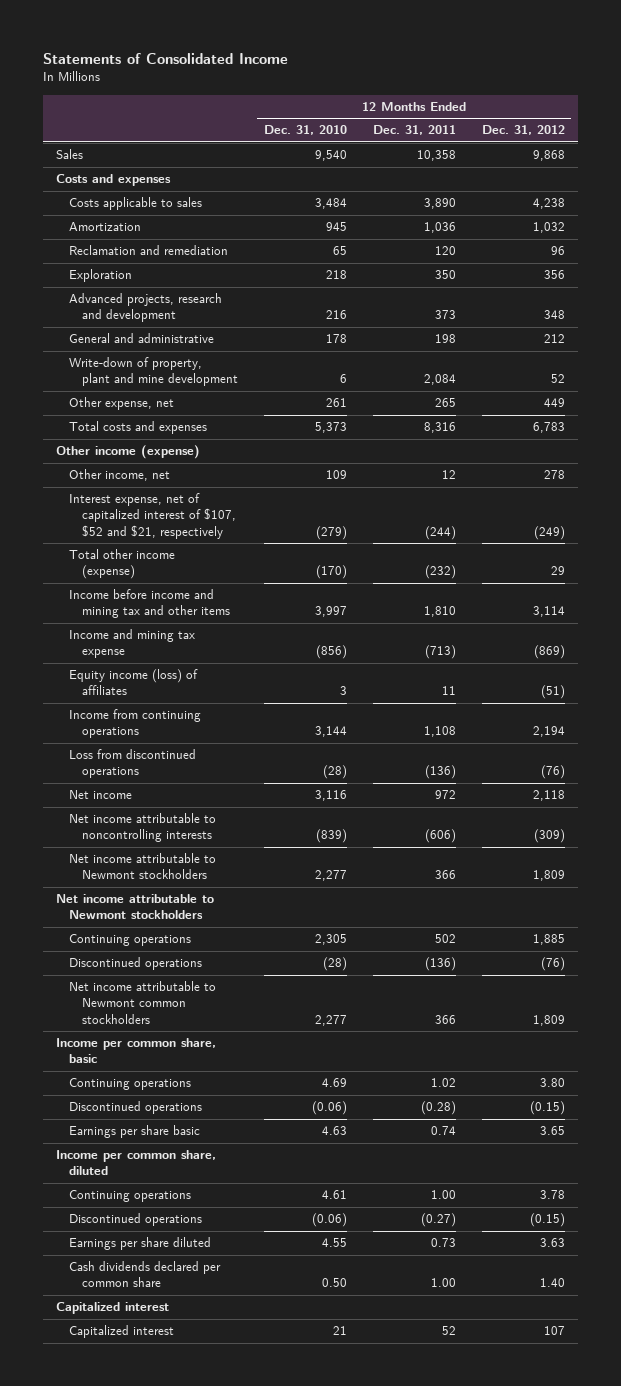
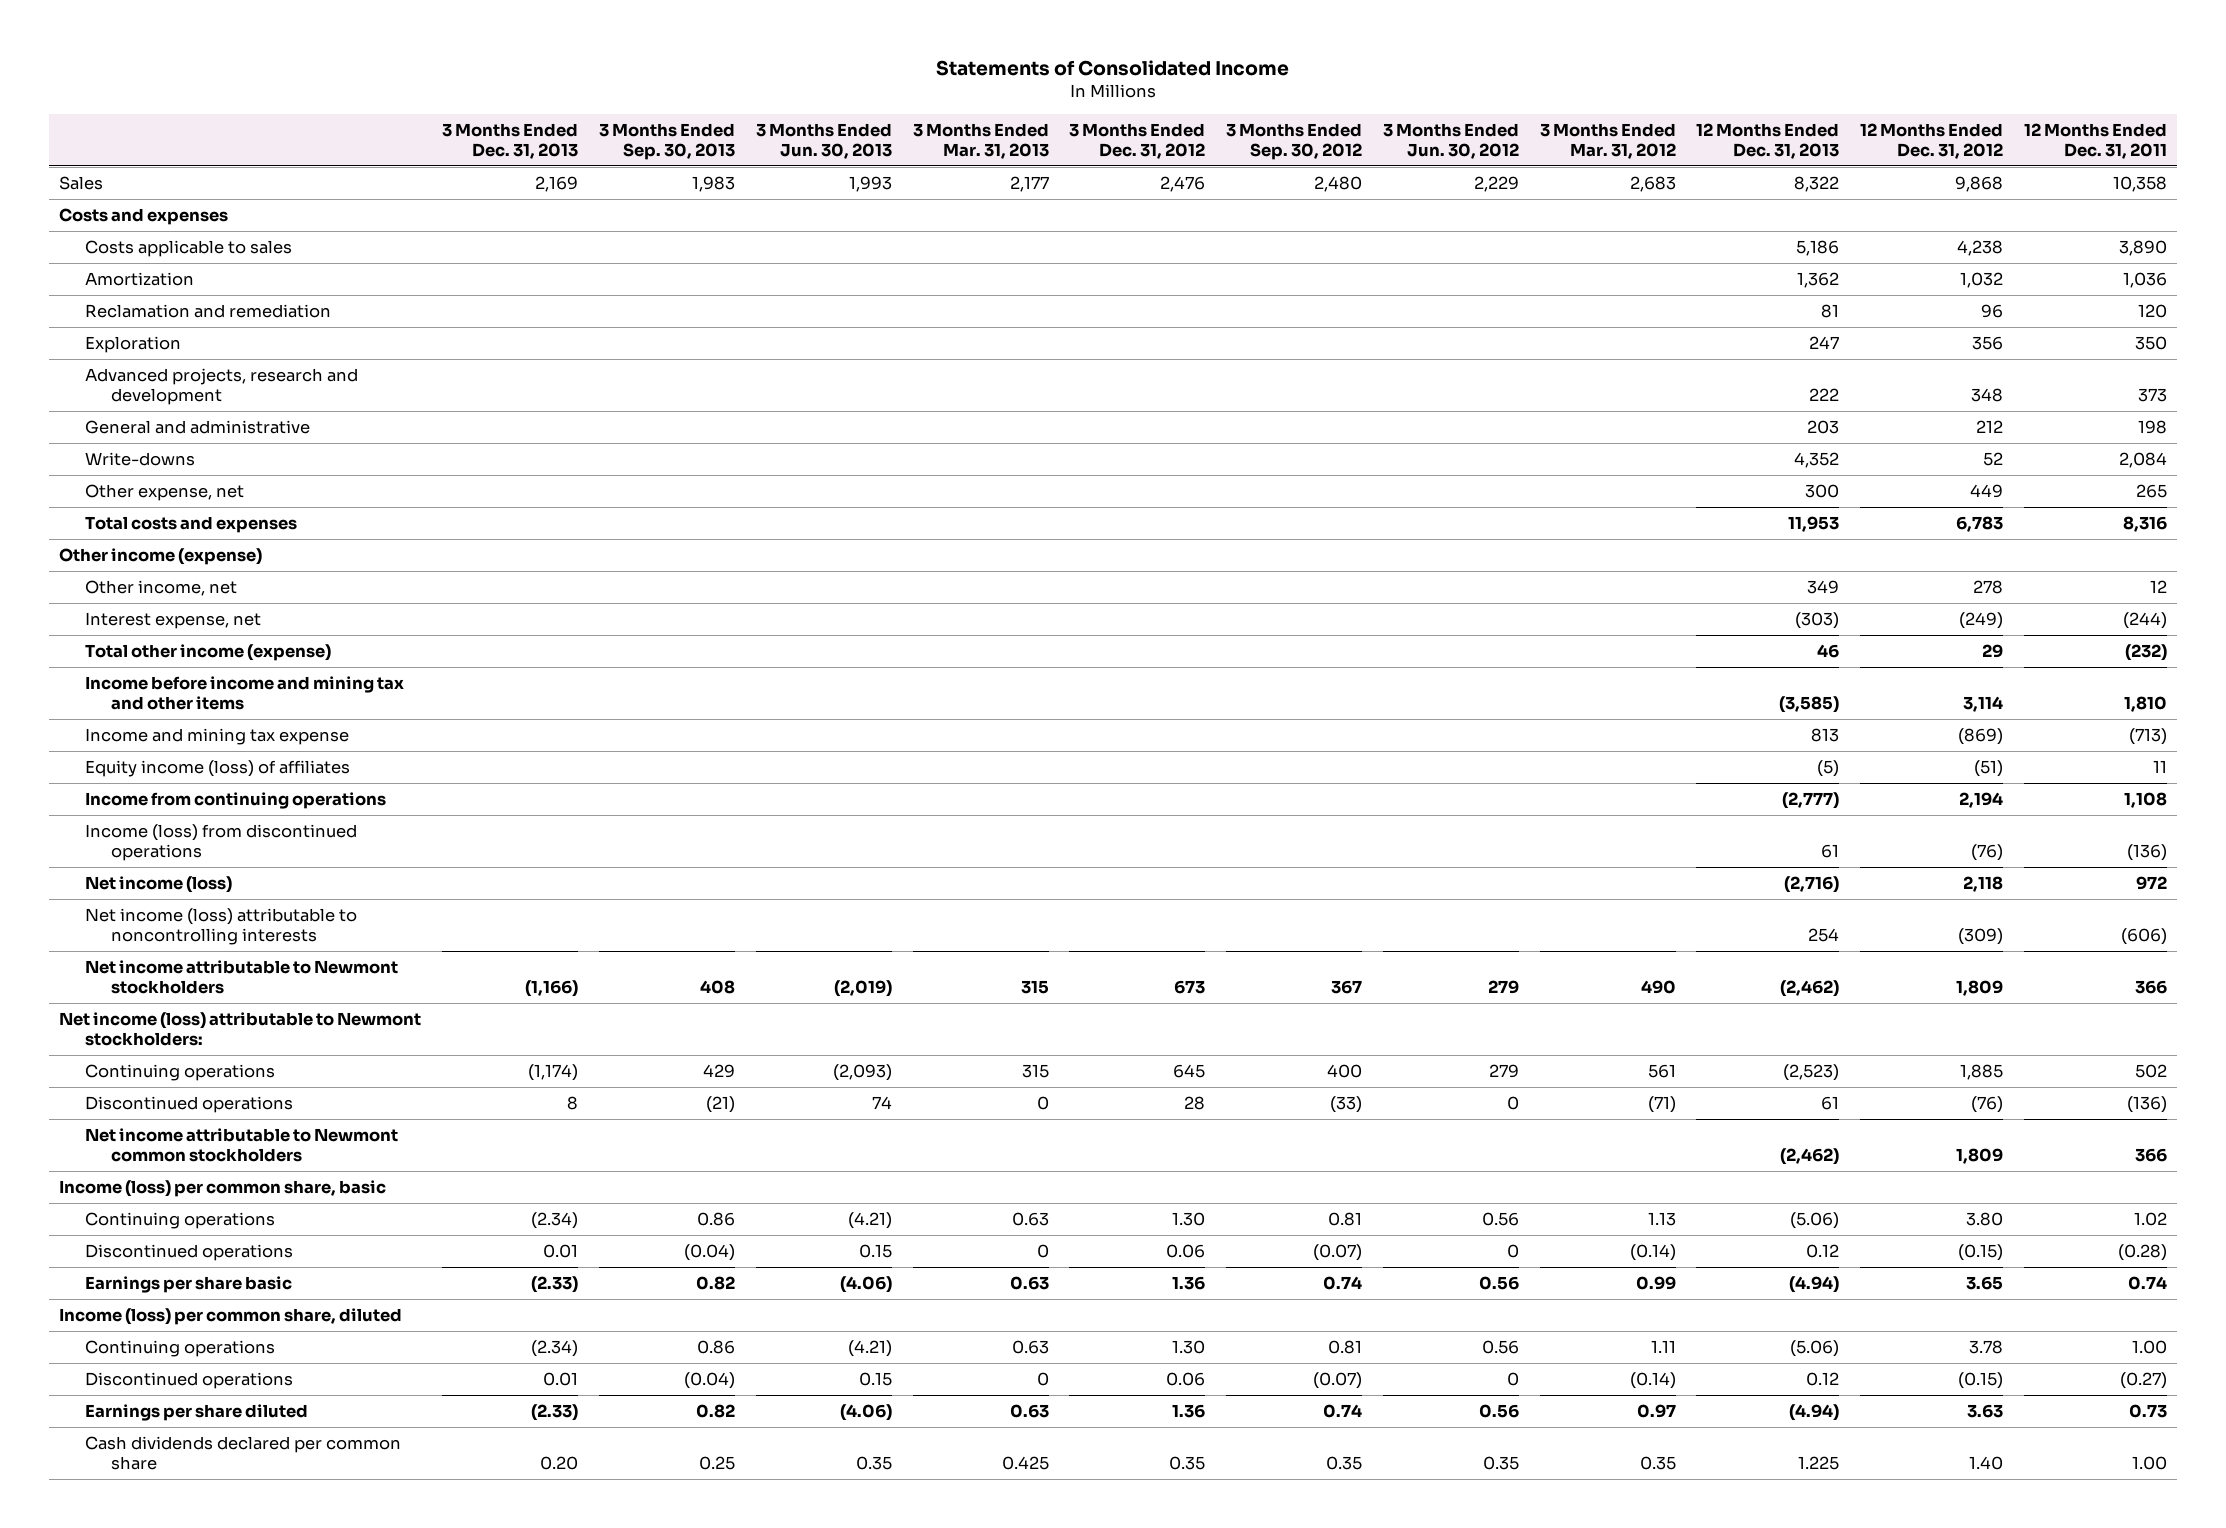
- | 12 Months Ended Dec. 31, 2010 | 12 Months Ended Dec. 31, 2011 | 12 Months Ended Dec. 31, 2012
+ | 3 Months Ended Dec. 31, 2013 | 3 Months Ended Sep. 30, 2013 | 3 Months Ended Jun. 30, 2013 | 3 Months Ended Mar. 31, 2013 | 3 Months Ended Dec. 31, 2012 | 3 Months Ended Sep. 30, 2012 | 3 Months Ended Jun. 30, 2012 | 3 Months Ended Mar. 31, 2012 | 12 Months Ended Dec. 31, 2013 | 12 Months Ended Dec. 31, 2012 | 12 Months Ended Dec. 31, 2011
- Write-down of property, plant and mine development | 6 | 2,084 | 52
+ Write-downs | | | | | | | | | 4,352 | 52 | 2,084
- Interest expense, net of capitalized interest of $107, $52 and $21, respectively | (279) | (244) | (249)
+ Interest expense, net | | | | | | | | | (303) | (249) | (244)
- Loss from discontinued operations | (28) | (136) | (76)
- Net income | 3,116 | 972 | 2,118
- Net income attributable to noncontrolling interests | (839) | (606) | (309)
+ Income (loss) from discontinued operations | | | | | | | | | 61 | (76) | (136)
+ Net income (loss) | | | | | | | | | (2,716) | 2,118 | 972
+ Net income (loss) attributable to noncontrolling interests | | | | | | | | | 254 | (309) | (606)
- Net income attributable to Newmont stockholders
+ Net income (loss) attributable to Newmont stockholders:
- Income per common share, basic
+ Income (loss) per common share, basic
- Income per common share, diluted
+ Income (loss) per common share, diluted
- Capitalized interest
- Capitalized interest | 21 | 52 | 107

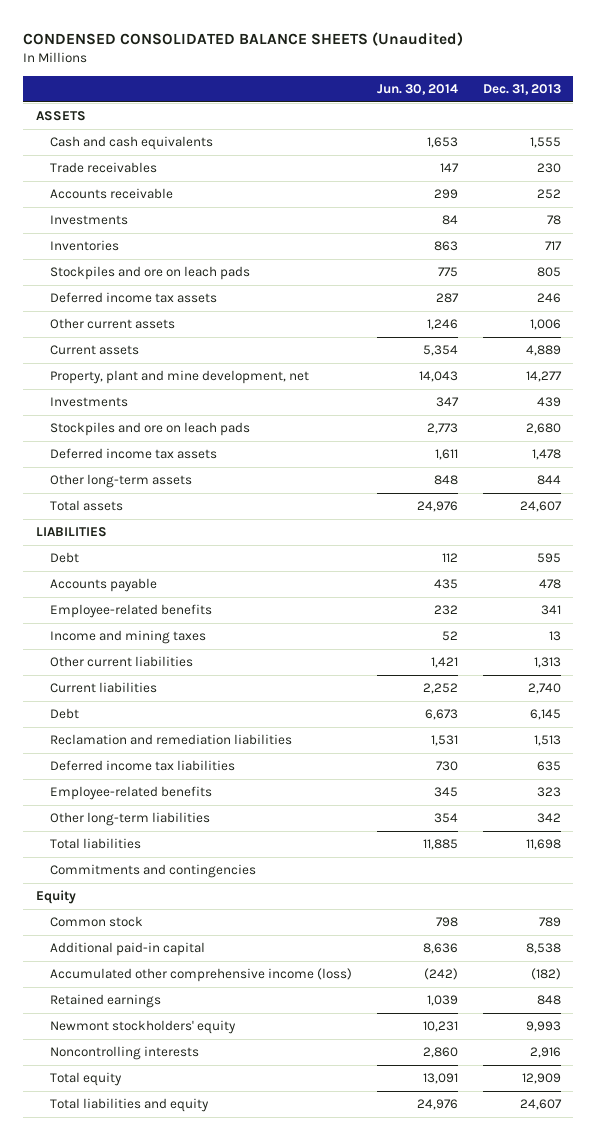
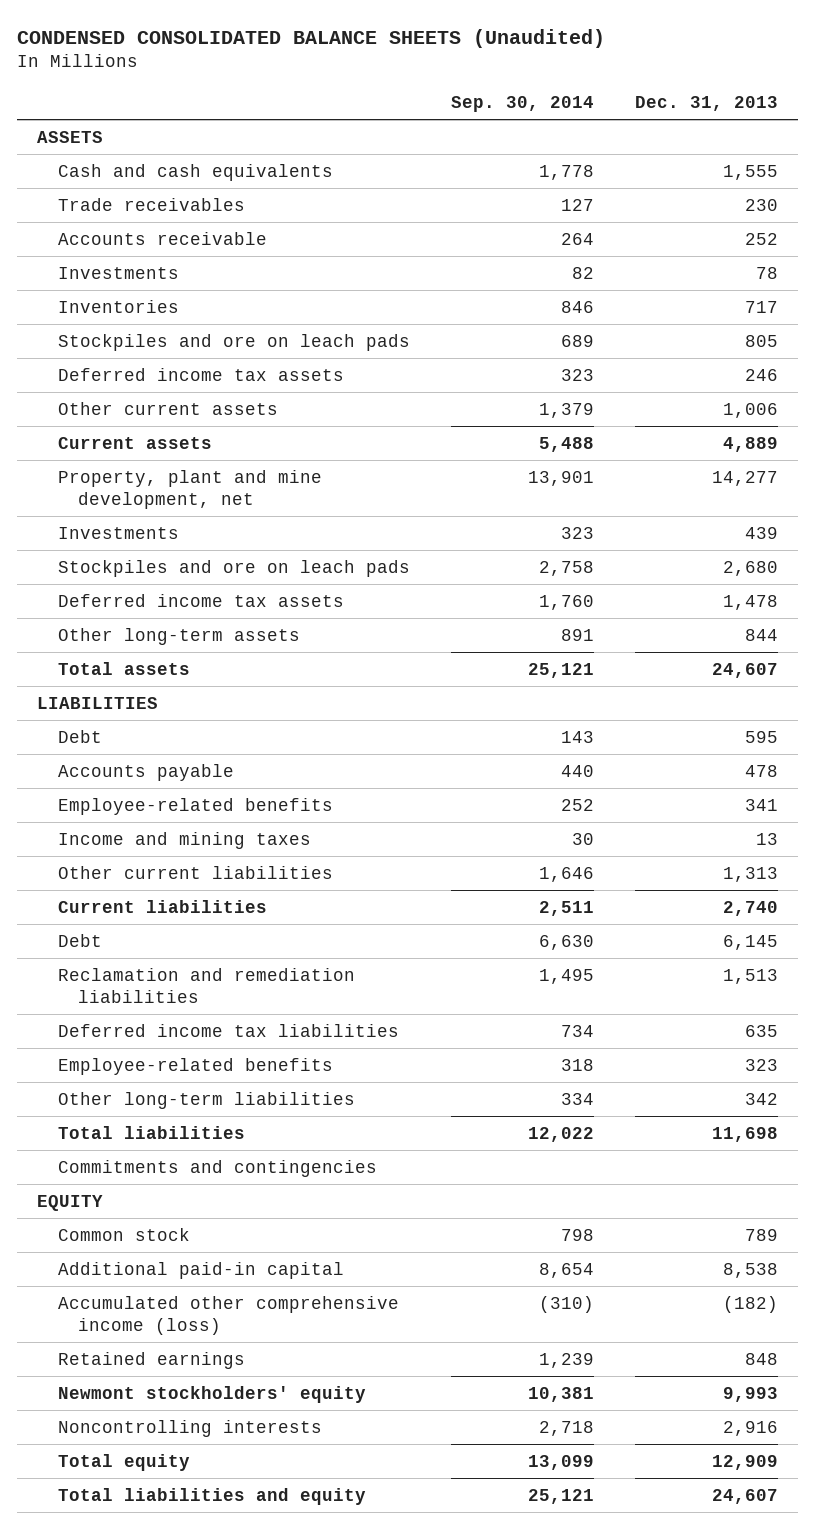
- | Jun. 30, 2014 | Dec. 31, 2013
+ | Sep. 30, 2014 | Dec. 31, 2013
- Equity
+ EQUITY

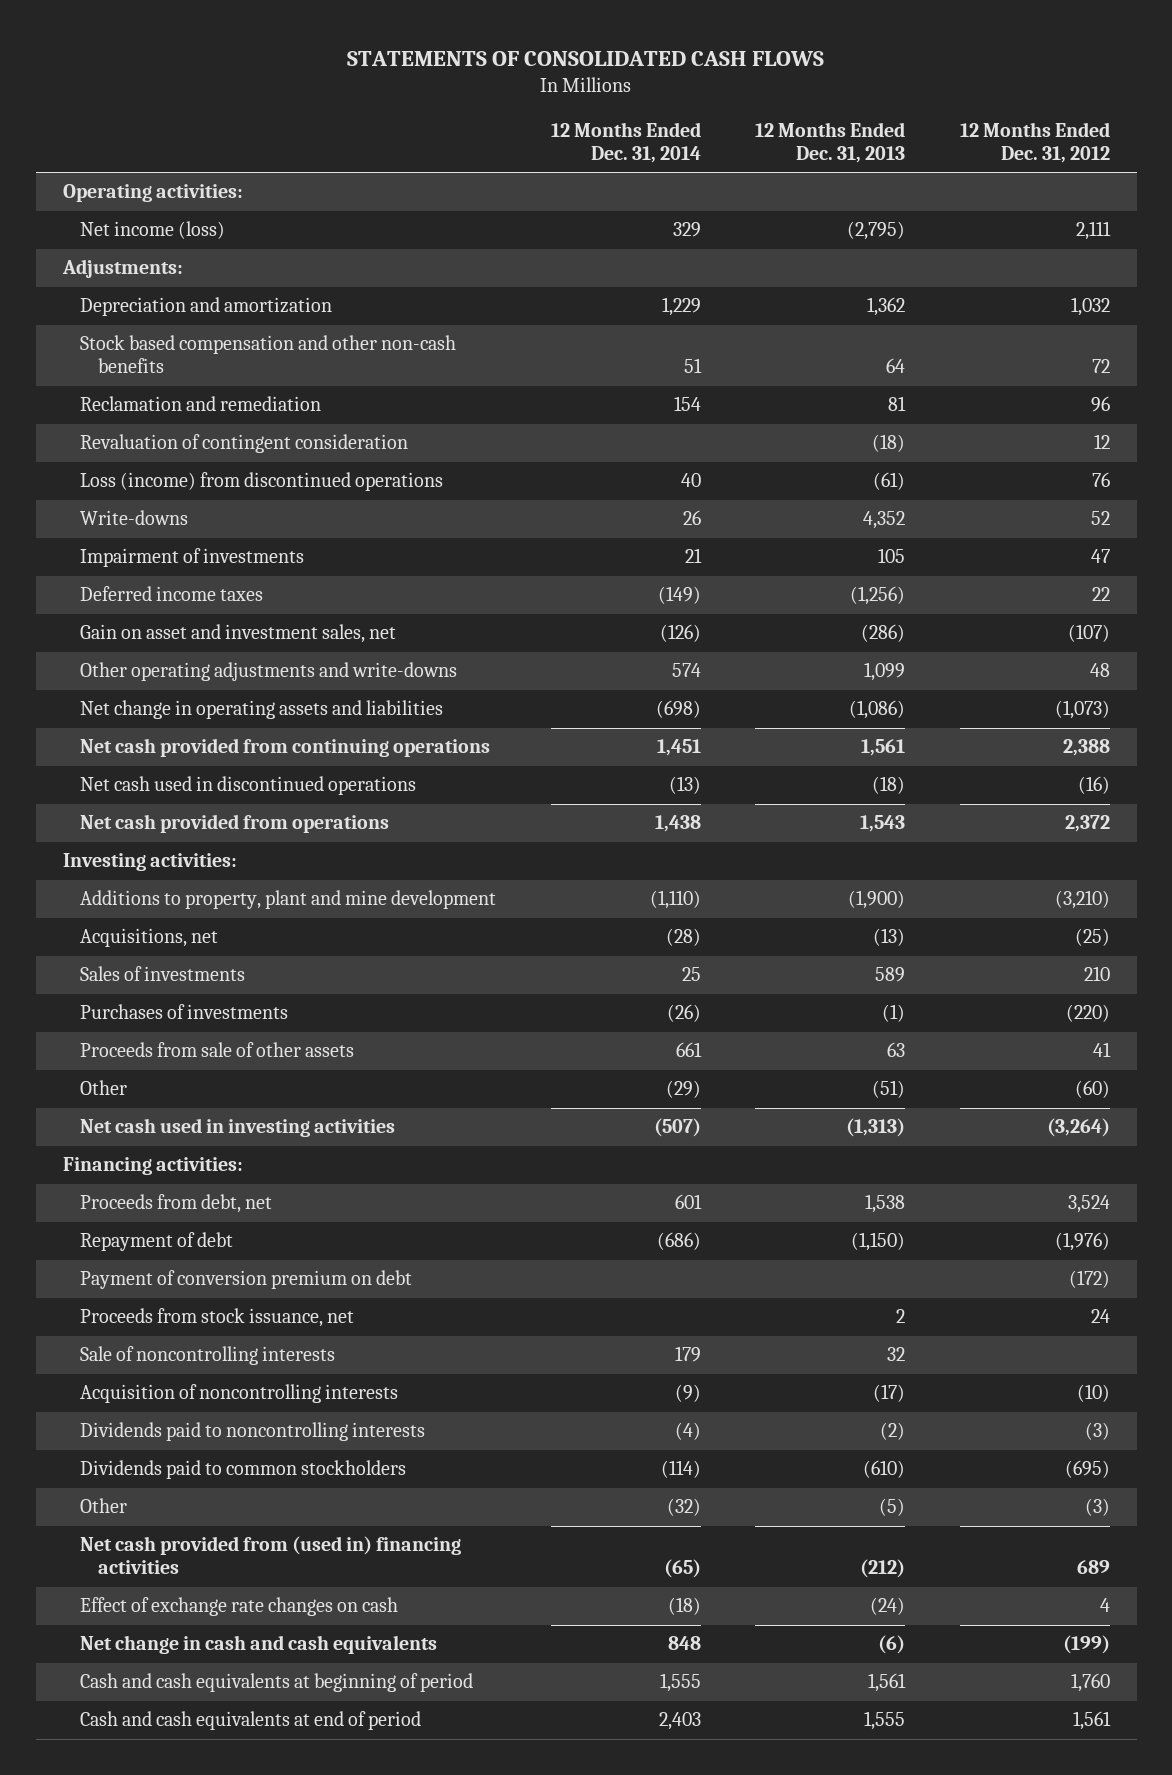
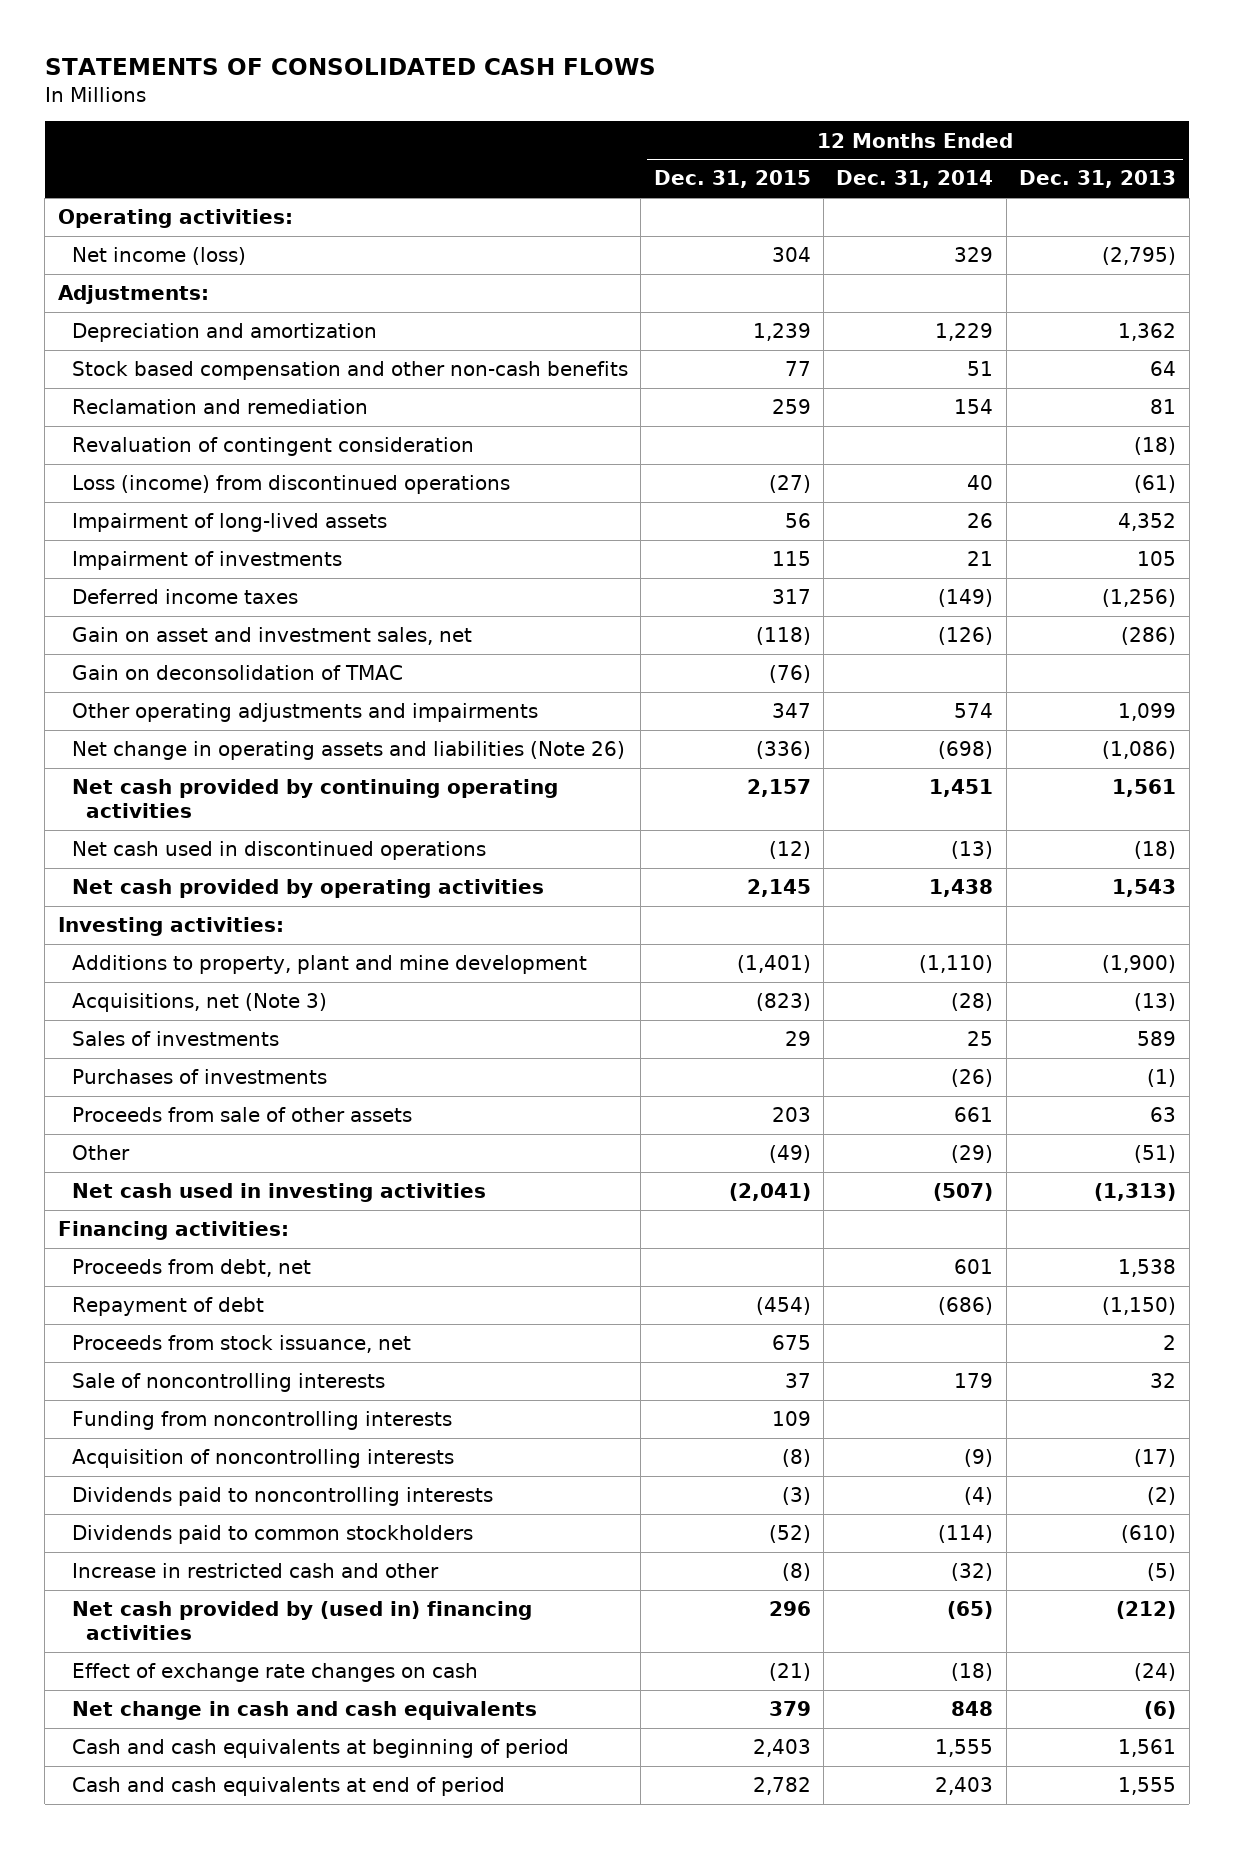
- | 12 Months Ended Dec. 31, 2014 | 12 Months Ended Dec. 31, 2013 | 12 Months Ended Dec. 31, 2012
+ | 12 Months Ended Dec. 31, 2015 | 12 Months Ended Dec. 31, 2014 | 12 Months Ended Dec. 31, 2013
- Write-downs | 26 | 4,352 | 52
+ Impairment of long-lived assets | 56 | 26 | 4,352
- Other operating adjustments and write-downs | 574 | 1,099 | 48
- Net change in operating assets and liabilities | (698) | (1,086) | (1,073)
- Net cash provided from continuing operations | 1,451 | 1,561 | 2,388
+ Gain on deconsolidation of TMAC | (76) | |
+ Other operating adjustments and impairments | 347 | 574 | 1,099
+ Net change in operating assets and liabilities (Note 26) | (336) | (698) | (1,086)
+ Net cash provided by continuing operating activities | 2,157 | 1,451 | 1,561
- Net cash provided from operations | 1,438 | 1,543 | 2,372
+ Net cash provided by operating activities | 2,145 | 1,438 | 1,543
- Acquisitions, net | (28) | (13) | (25)
+ Acquisitions, net (Note 3) | (823) | (28) | (13)
- Payment of conversion premium on debt | | | (172)
+ Funding from noncontrolling interests | 109 | |
- Other | (32) | (5) | (3)
- Net cash provided from (used in) financing activities | (65) | (212) | 689
+ Increase in restricted cash and other | (8) | (32) | (5)
+ Net cash provided by (used in) financing activities | 296 | (65) | (212)

